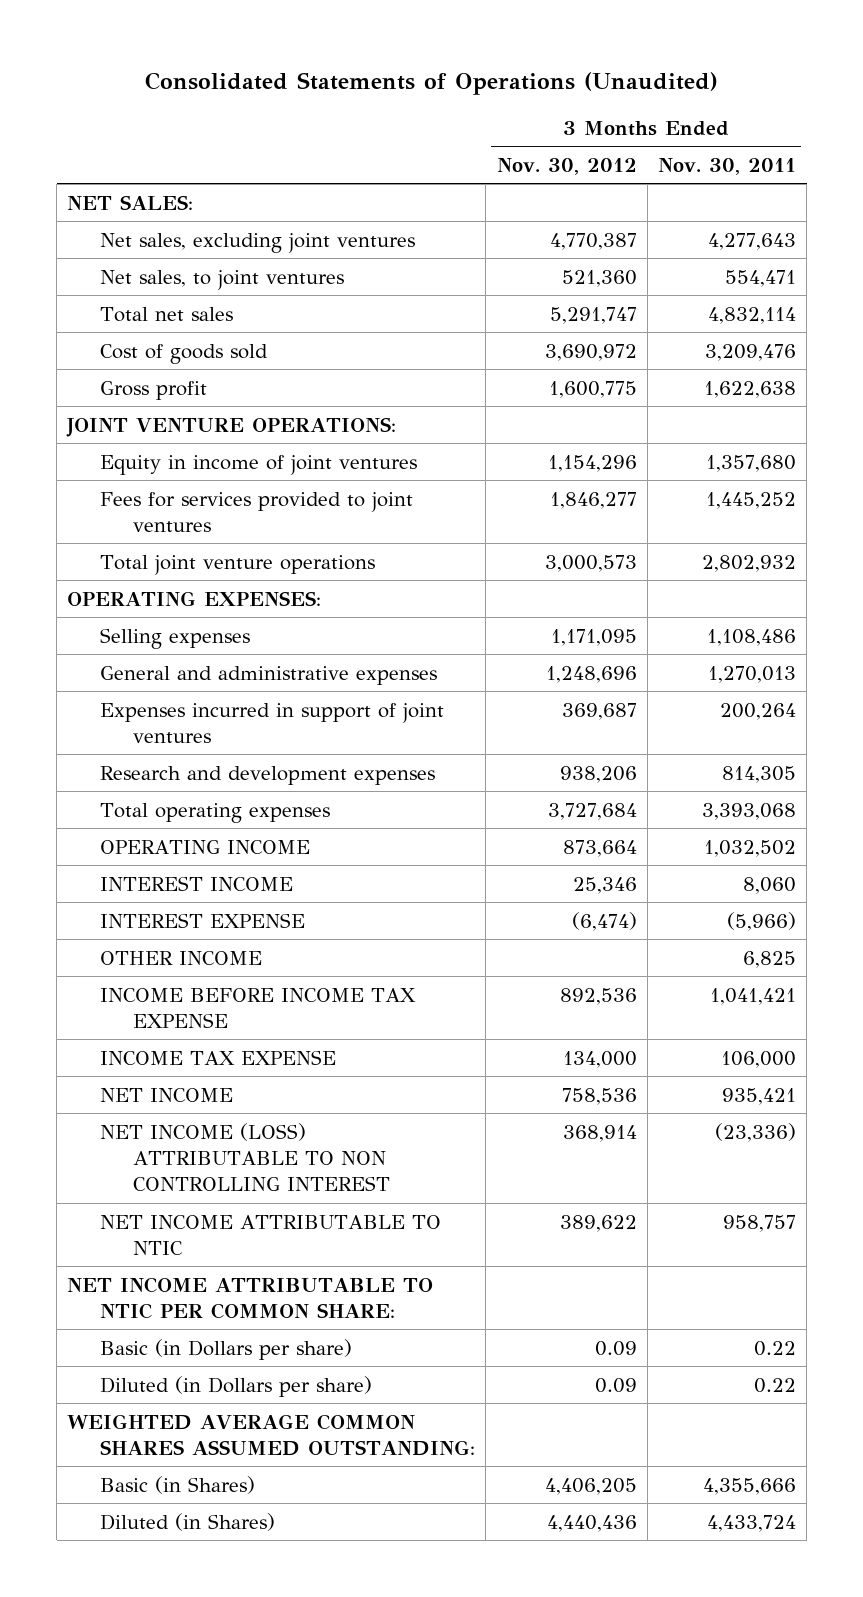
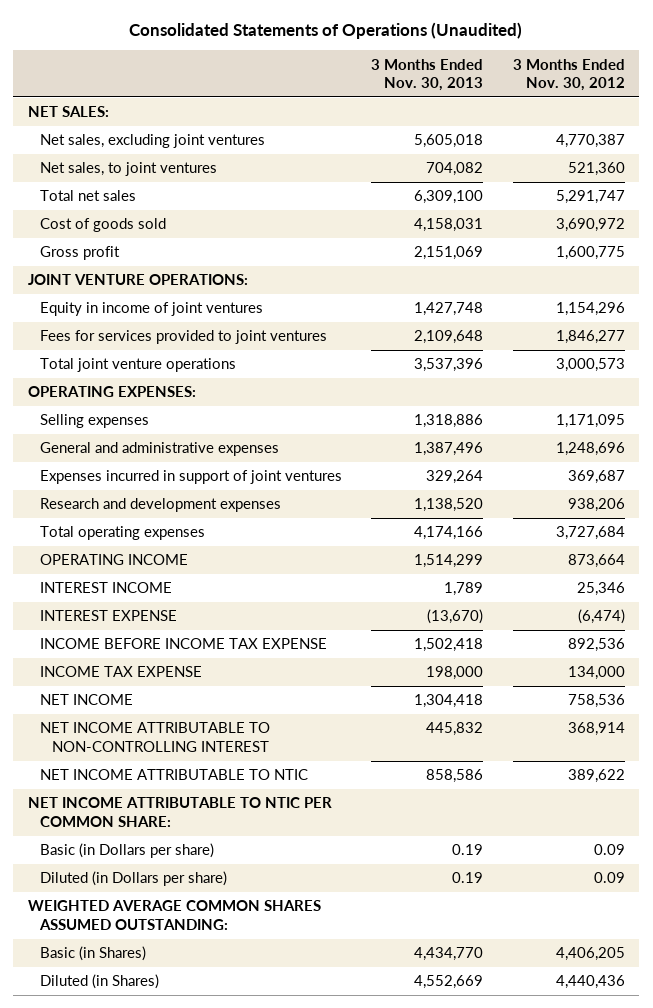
- | 3 Months Ended Nov. 30, 2012 | 3 Months Ended Nov. 30, 2011
+ | 3 Months Ended Nov. 30, 2013 | 3 Months Ended Nov. 30, 2012
- OTHER INCOME | | 6,825
- NET INCOME (LOSS) ATTRIBUTABLE TO NON CONTROLLING INTEREST | 368,914 | (23,336)
+ NET INCOME ATTRIBUTABLE TO NON-CONTROLLING INTEREST | 445,832 | 368,914

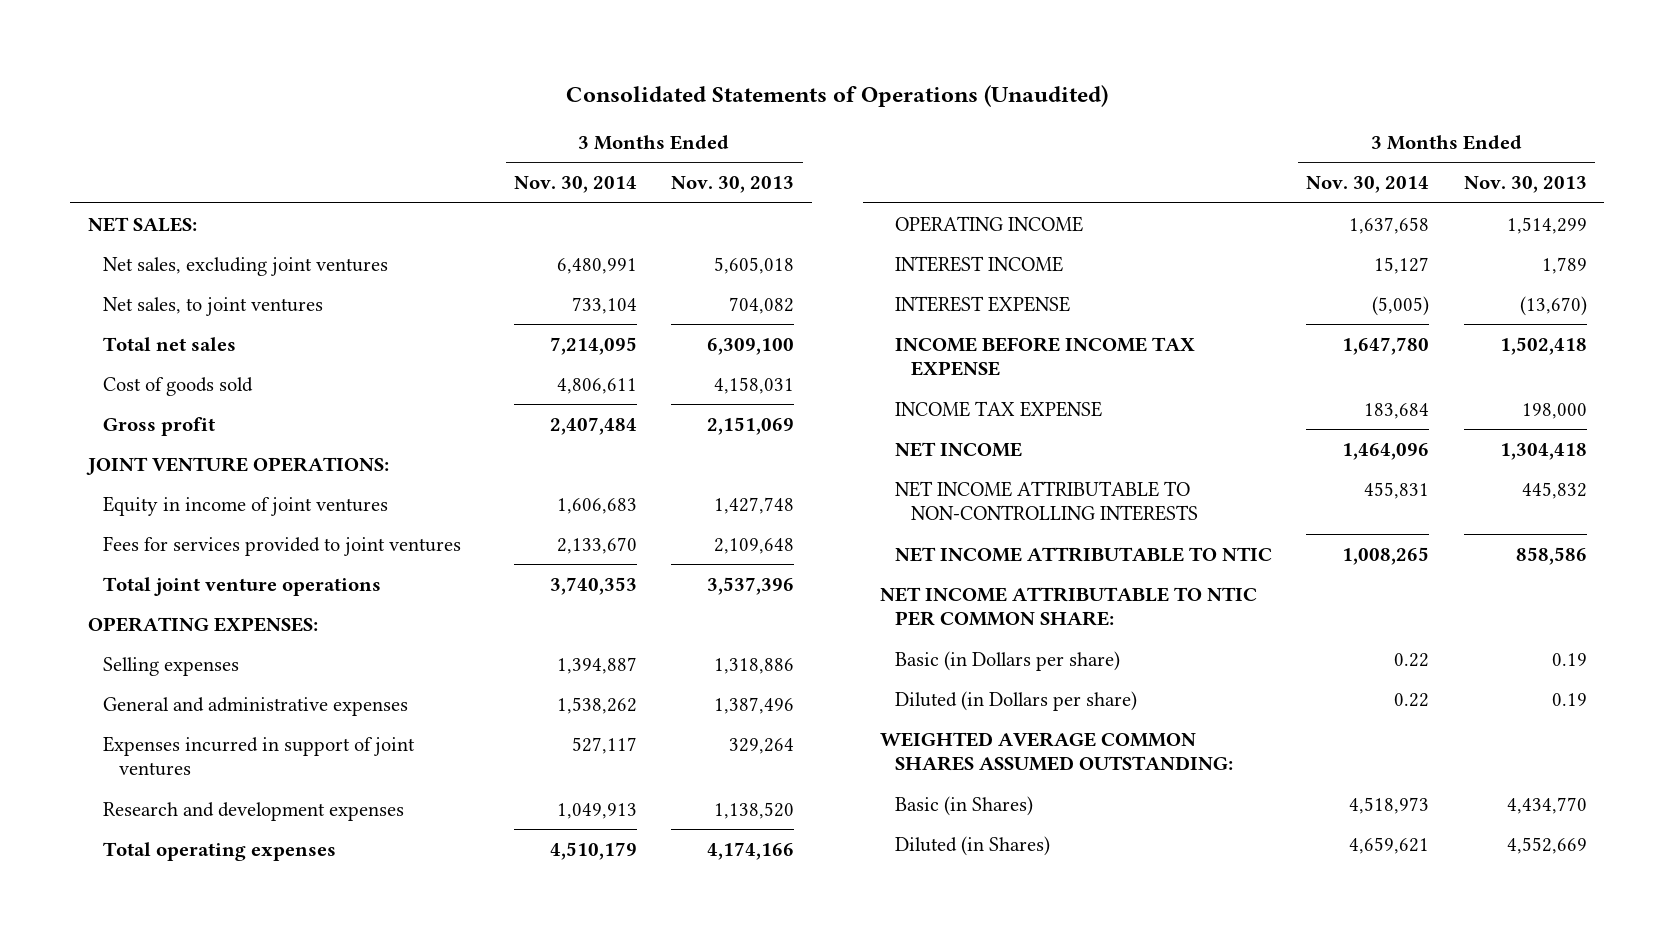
- | 3 Months Ended Nov. 30, 2013 | 3 Months Ended Nov. 30, 2012
+ | 3 Months Ended Nov. 30, 2014 | 3 Months Ended Nov. 30, 2013
- NET INCOME ATTRIBUTABLE TO NON-CONTROLLING INTEREST | 445,832 | 368,914
+ NET INCOME ATTRIBUTABLE TO NON-CONTROLLING INTERESTS | 455,831 | 445,832

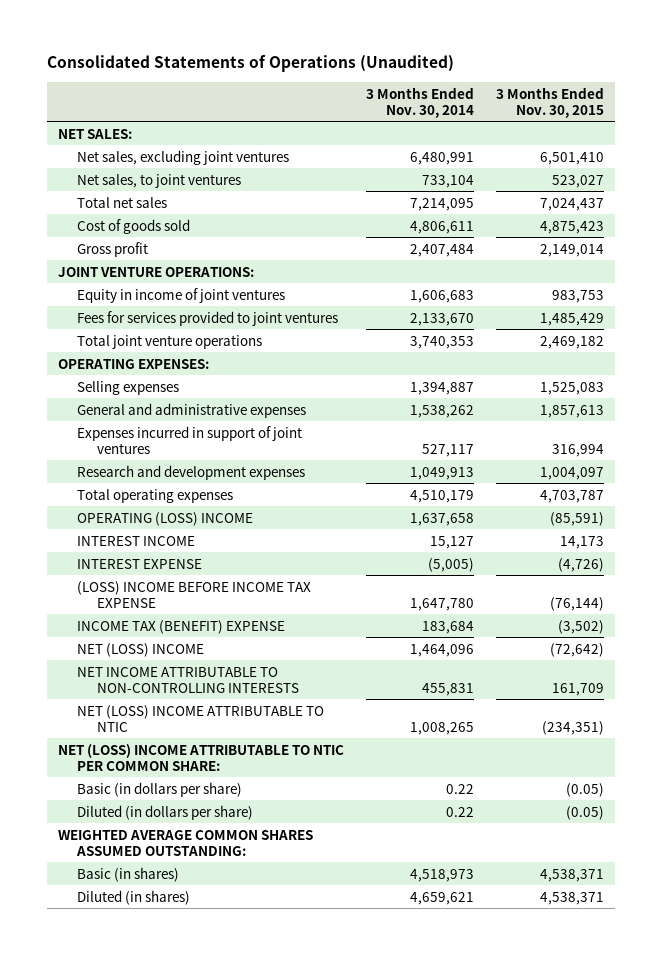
- | 3 Months Ended Nov. 30, 2014 | 3 Months Ended Nov. 30, 2013
+ | 3 Months Ended Nov. 30, 2014 | 3 Months Ended Nov. 30, 2015
- OPERATING INCOME | 1,637,658 | 1,514,299
+ OPERATING (LOSS) INCOME | 1,637,658 | (85,591)
- INCOME BEFORE INCOME TAX EXPENSE | 1,647,780 | 1,502,418
- INCOME TAX EXPENSE | 183,684 | 198,000
- NET INCOME | 1,464,096 | 1,304,418
+ (LOSS) INCOME BEFORE INCOME TAX EXPENSE | 1,647,780 | (76,144)
+ INCOME TAX (BENEFIT) EXPENSE | 183,684 | (3,502)
+ NET (LOSS) INCOME | 1,464,096 | (72,642)
- NET INCOME ATTRIBUTABLE TO NTIC | 1,008,265 | 858,586
- NET INCOME ATTRIBUTABLE TO NTIC PER COMMON SHARE:
- Basic (in Dollars per share) | 0.22 | 0.19
- Diluted (in Dollars per share) | 0.22 | 0.19
+ NET (LOSS) INCOME ATTRIBUTABLE TO NTIC | 1,008,265 | (234,351)
+ NET (LOSS) INCOME ATTRIBUTABLE TO NTIC PER COMMON SHARE:
+ Basic (in dollars per share) | 0.22 | (0.05)
+ Diluted (in dollars per share) | 0.22 | (0.05)
- Basic (in Shares) | 4,518,973 | 4,434,770
- Diluted (in Shares) | 4,659,621 | 4,552,669
+ Basic (in shares) | 4,518,973 | 4,538,371
+ Diluted (in shares) | 4,659,621 | 4,538,371

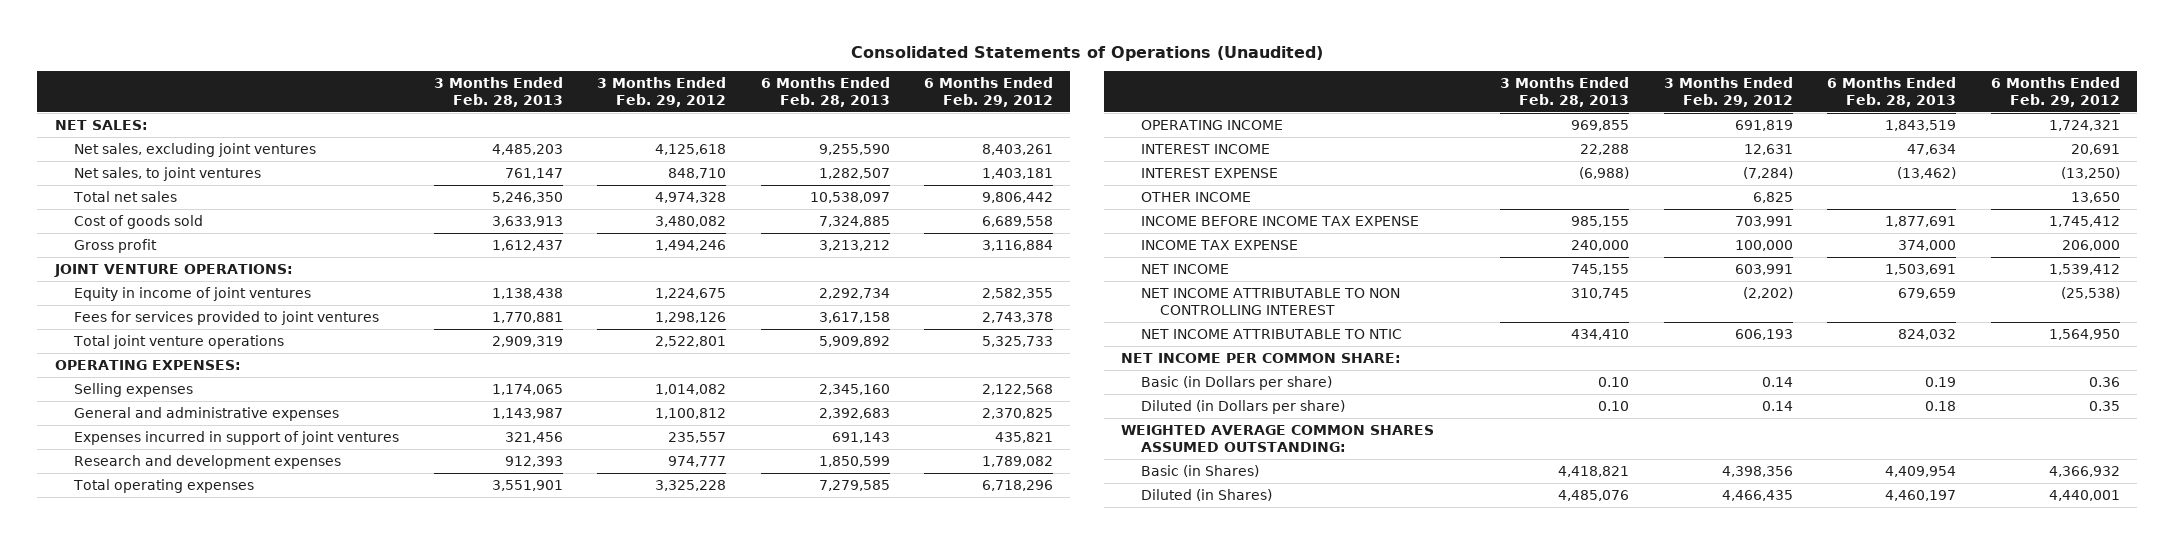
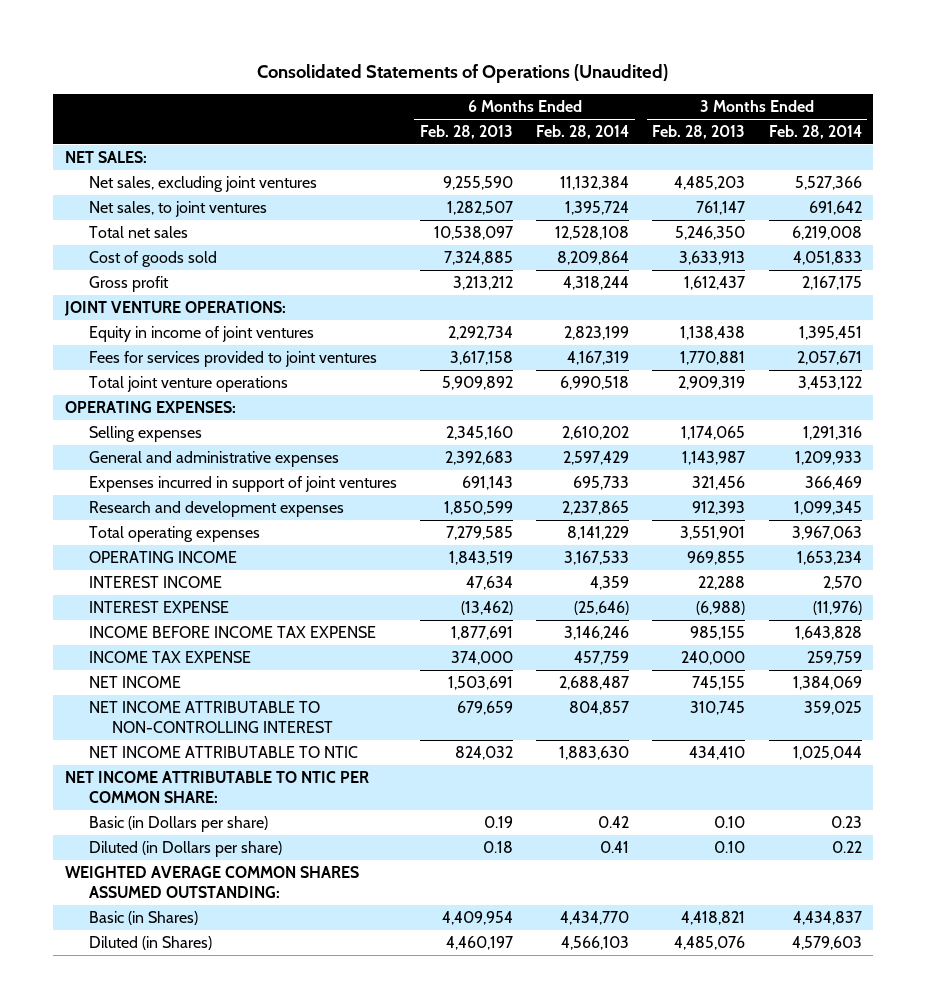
- | 3 Months Ended Feb. 28, 2013 | 3 Months Ended Feb. 29, 2012 | 6 Months Ended Feb. 28, 2013 | 6 Months Ended Feb. 29, 2012
+ | 6 Months Ended Feb. 28, 2013 | 6 Months Ended Feb. 28, 2014 | 3 Months Ended Feb. 28, 2013 | 3 Months Ended Feb. 28, 2014
- OTHER INCOME | | 6,825 | | 13,650
- NET INCOME ATTRIBUTABLE TO NON CONTROLLING INTEREST | 310,745 | (2,202) | 679,659 | (25,538)
+ NET INCOME ATTRIBUTABLE TO NON-CONTROLLING INTEREST | 679,659 | 804,857 | 310,745 | 359,025
- NET INCOME PER COMMON SHARE:
+ NET INCOME ATTRIBUTABLE TO NTIC PER COMMON SHARE:

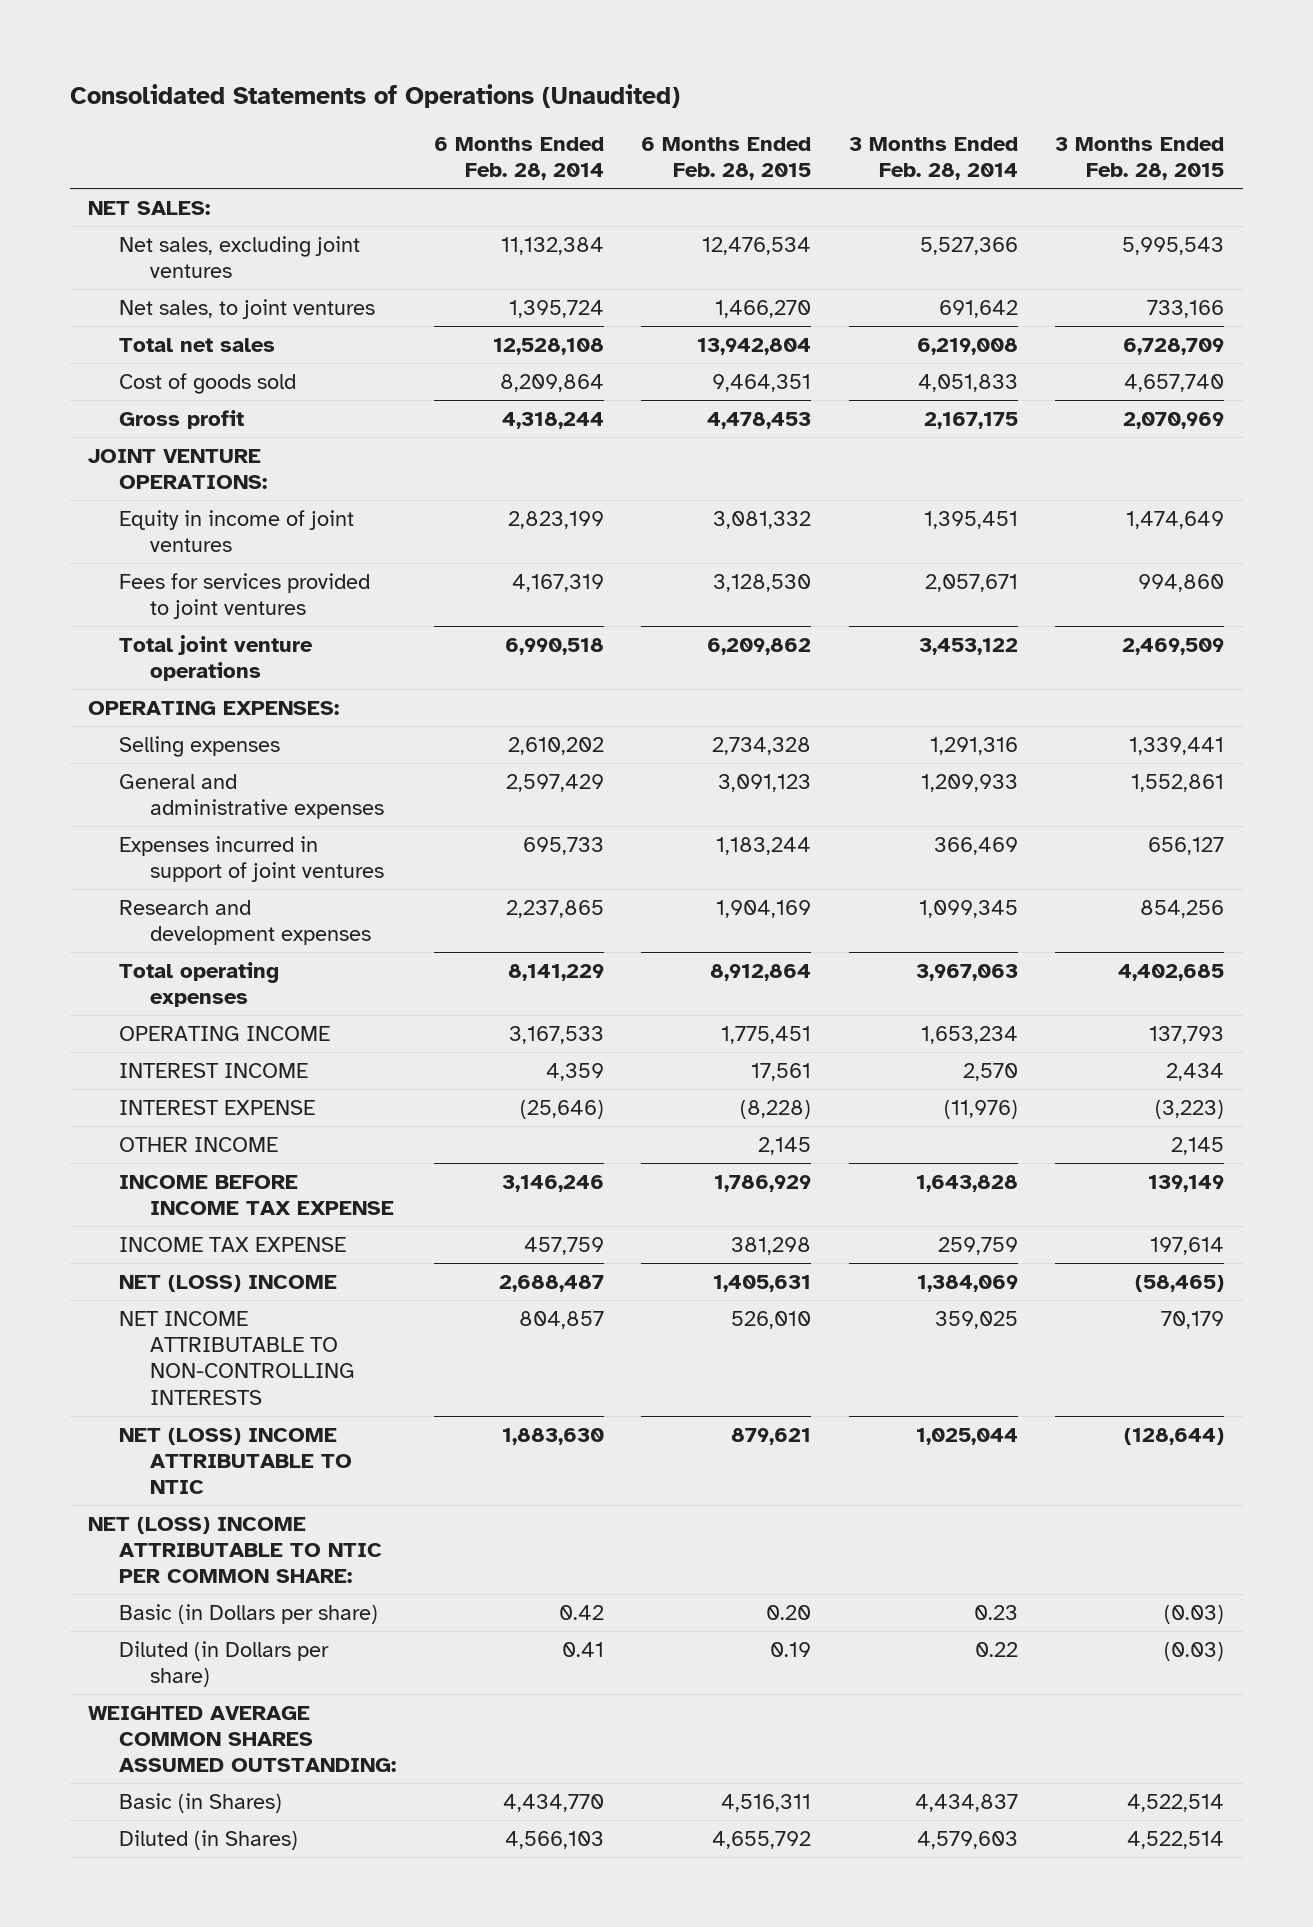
- | 6 Months Ended Feb. 28, 2013 | 6 Months Ended Feb. 28, 2014 | 3 Months Ended Feb. 28, 2013 | 3 Months Ended Feb. 28, 2014
+ | 6 Months Ended Feb. 28, 2014 | 6 Months Ended Feb. 28, 2015 | 3 Months Ended Feb. 28, 2014 | 3 Months Ended Feb. 28, 2015
+ OTHER INCOME | | 2,145 | | 2,145
- NET INCOME | 1,503,691 | 2,688,487 | 745,155 | 1,384,069
- NET INCOME ATTRIBUTABLE TO NON-CONTROLLING INTEREST | 679,659 | 804,857 | 310,745 | 359,025
- NET INCOME ATTRIBUTABLE TO NTIC | 824,032 | 1,883,630 | 434,410 | 1,025,044
- NET INCOME ATTRIBUTABLE TO NTIC PER COMMON SHARE:
+ NET (LOSS) INCOME | 2,688,487 | 1,405,631 | 1,384,069 | (58,465)
+ NET INCOME ATTRIBUTABLE TO NON-CONTROLLING INTERESTS | 804,857 | 526,010 | 359,025 | 70,179
+ NET (LOSS) INCOME ATTRIBUTABLE TO NTIC | 1,883,630 | 879,621 | 1,025,044 | (128,644)
+ NET (LOSS) INCOME ATTRIBUTABLE TO NTIC PER COMMON SHARE:

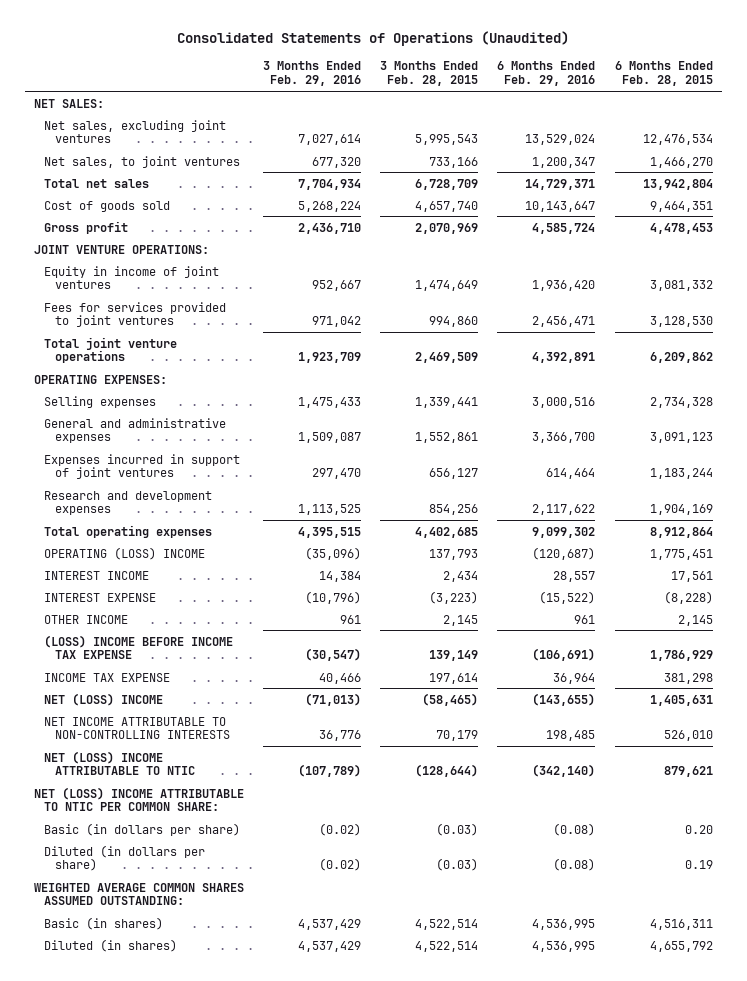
- | 6 Months Ended Feb. 28, 2014 | 6 Months Ended Feb. 28, 2015 | 3 Months Ended Feb. 28, 2014 | 3 Months Ended Feb. 28, 2015
+ | 3 Months Ended Feb. 29, 2016 | 3 Months Ended Feb. 28, 2015 | 6 Months Ended Feb. 29, 2016 | 6 Months Ended Feb. 28, 2015
- OPERATING INCOME | 3,167,533 | 1,775,451 | 1,653,234 | 137,793
+ OPERATING (LOSS) INCOME | (35,096) | 137,793 | (120,687) | 1,775,451
- INCOME BEFORE INCOME TAX EXPENSE | 3,146,246 | 1,786,929 | 1,643,828 | 139,149
+ (LOSS) INCOME BEFORE INCOME TAX EXPENSE | (30,547) | 139,149 | (106,691) | 1,786,929
- Basic (in Dollars per share) | 0.42 | 0.20 | 0.23 | (0.03)
- Diluted (in Dollars per share) | 0.41 | 0.19 | 0.22 | (0.03)
+ Basic (in dollars per share) | (0.02) | (0.03) | (0.08) | 0.20
+ Diluted (in dollars per share) | (0.02) | (0.03) | (0.08) | 0.19
- Basic (in Shares) | 4,434,770 | 4,516,311 | 4,434,837 | 4,522,514
- Diluted (in Shares) | 4,566,103 | 4,655,792 | 4,579,603 | 4,522,514
+ Basic (in shares) | 4,537,429 | 4,522,514 | 4,536,995 | 4,516,311
+ Diluted (in shares) | 4,537,429 | 4,522,514 | 4,536,995 | 4,655,792

